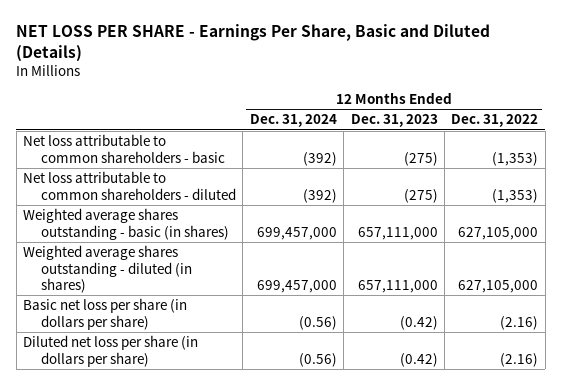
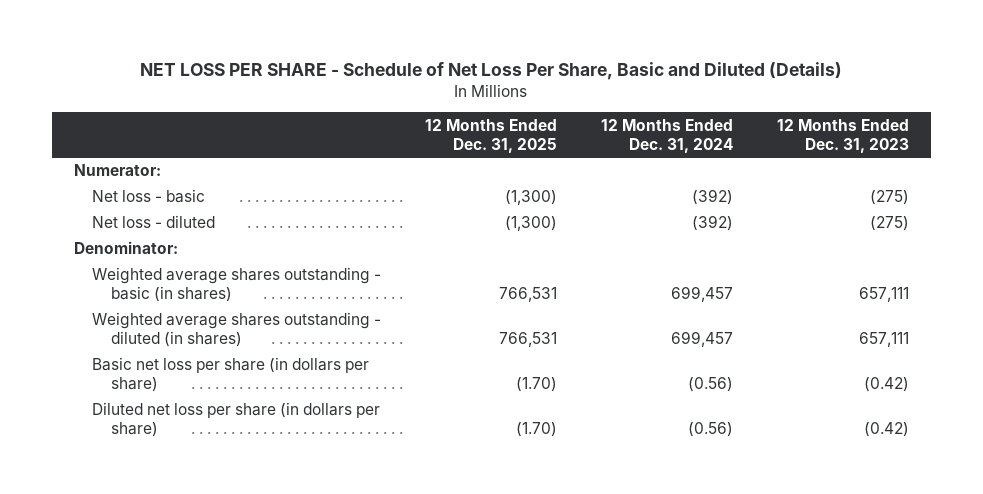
- NET LOSS PER SHARE - Earnings Per Share, Basic and Diluted (Details)
+ NET LOSS PER SHARE - Schedule of Net Loss Per Share, Basic and Diluted (Details)
- | 12 Months Ended Dec. 31, 2024 | 12 Months Ended Dec. 31, 2023 | 12 Months Ended Dec. 31, 2022
+ | 12 Months Ended Dec. 31, 2025 | 12 Months Ended Dec. 31, 2024 | 12 Months Ended Dec. 31, 2023
- Net loss attributable to common shareholders - basic | (392) | (275) | (1,353)
- Net loss attributable to common shareholders - diluted | (392) | (275) | (1,353)
- Weighted average shares outstanding - basic (in shares) | 699,457,000 | 657,111,000 | 627,105,000
- Weighted average shares outstanding - diluted (in shares) | 699,457,000 | 657,111,000 | 627,105,000
+ Numerator:
+ Net loss - basic | (1,300) | (392) | (275)
+ Net loss - diluted | (1,300) | (392) | (275)
+ Denominator:
+ Weighted average shares outstanding - basic (in shares) | 766,531 | 699,457 | 657,111
+ Weighted average shares outstanding - diluted (in shares) | 766,531 | 699,457 | 657,111

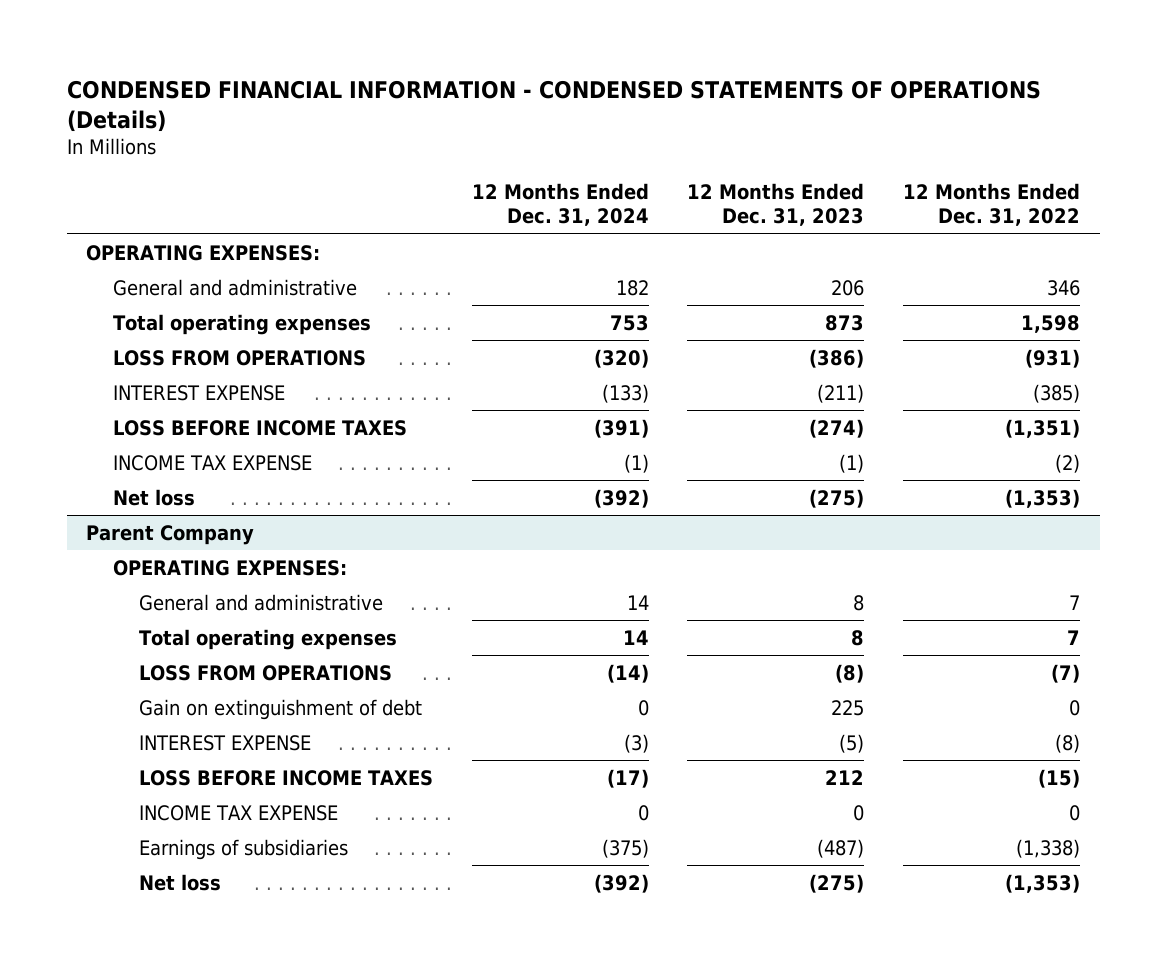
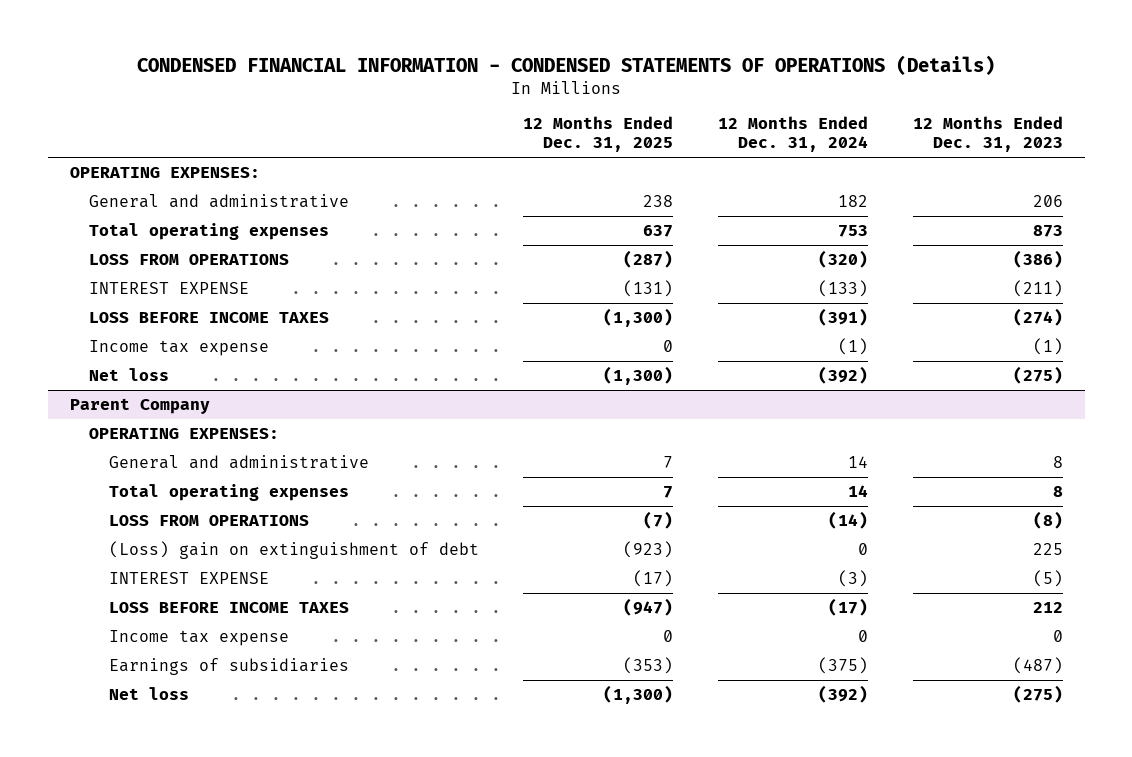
- | 12 Months Ended Dec. 31, 2024 | 12 Months Ended Dec. 31, 2023 | 12 Months Ended Dec. 31, 2022
+ | 12 Months Ended Dec. 31, 2025 | 12 Months Ended Dec. 31, 2024 | 12 Months Ended Dec. 31, 2023
- INCOME TAX EXPENSE | (1) | (1) | (2)
+ Income tax expense | 0 | (1) | (1)
@ Parent Company
- Gain on extinguishment of debt | 0 | 225 | 0
+ (Loss) gain on extinguishment of debt | (923) | 0 | 225
- INCOME TAX EXPENSE | 0 | 0 | 0
+ Income tax expense | 0 | 0 | 0

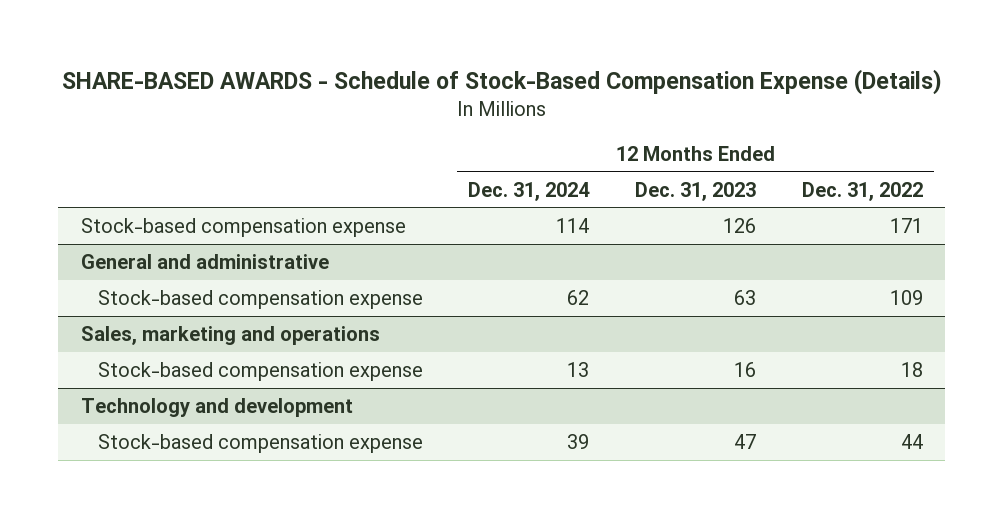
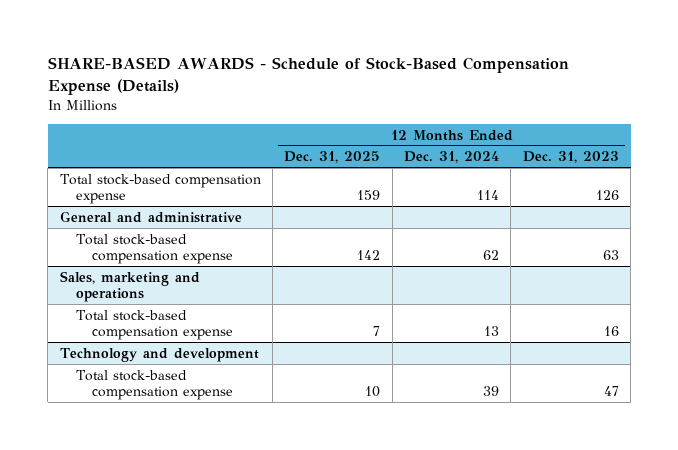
- | 12 Months Ended Dec. 31, 2024 | 12 Months Ended Dec. 31, 2023 | 12 Months Ended Dec. 31, 2022
+ | 12 Months Ended Dec. 31, 2025 | 12 Months Ended Dec. 31, 2024 | 12 Months Ended Dec. 31, 2023
- Stock-based compensation expense | 114 | 126 | 171
+ Total stock-based compensation expense | 159 | 114 | 126
@ General and administrative
- Stock-based compensation expense | 62 | 63 | 109
+ Total stock-based compensation expense | 142 | 62 | 63
@ Sales, marketing and operations
- Stock-based compensation expense | 13 | 16 | 18
+ Total stock-based compensation expense | 7 | 13 | 16
@ Technology and development
- Stock-based compensation expense | 39 | 47 | 44
+ Total stock-based compensation expense | 10 | 39 | 47

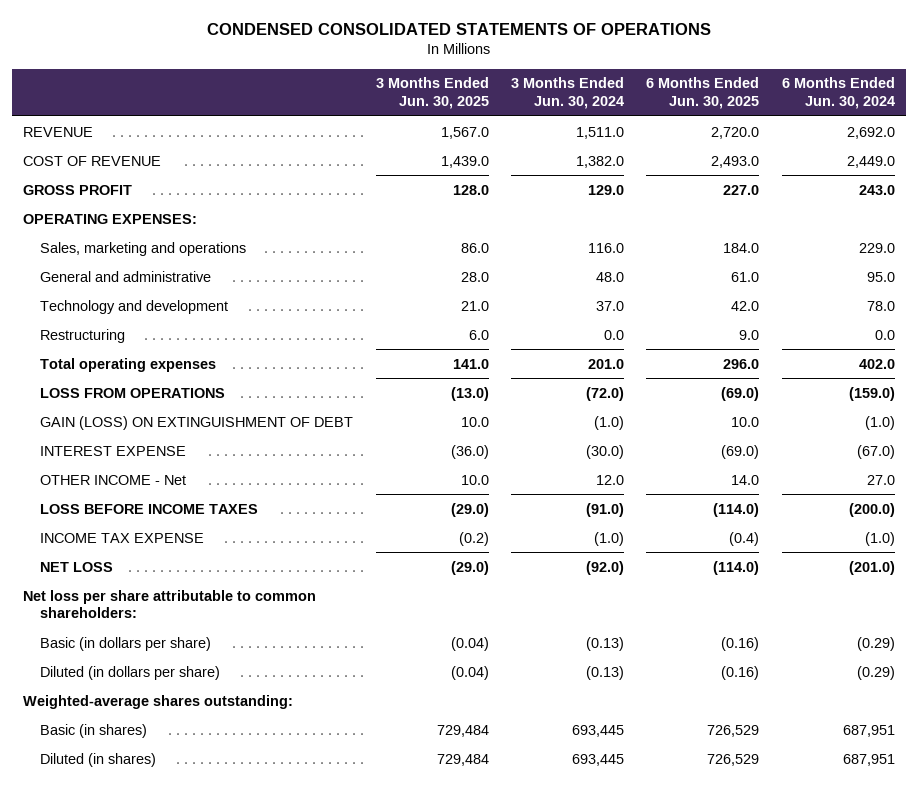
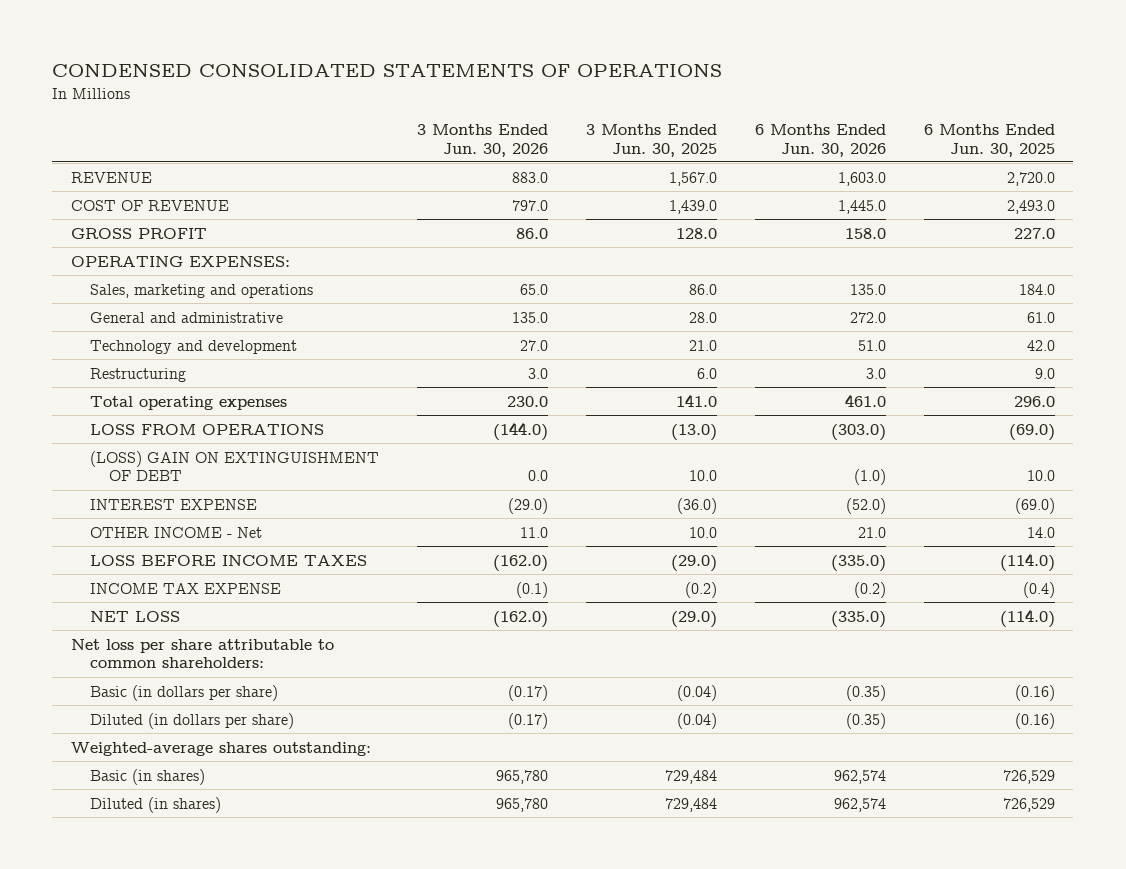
- | 3 Months Ended Jun. 30, 2025 | 3 Months Ended Jun. 30, 2024 | 6 Months Ended Jun. 30, 2025 | 6 Months Ended Jun. 30, 2024
+ | 3 Months Ended Jun. 30, 2026 | 3 Months Ended Jun. 30, 2025 | 6 Months Ended Jun. 30, 2026 | 6 Months Ended Jun. 30, 2025
- GAIN (LOSS) ON EXTINGUISHMENT OF DEBT | 10.0 | (1.0) | 10.0 | (1.0)
+ (LOSS) GAIN ON EXTINGUISHMENT OF DEBT | 0.0 | 10.0 | (1.0) | 10.0

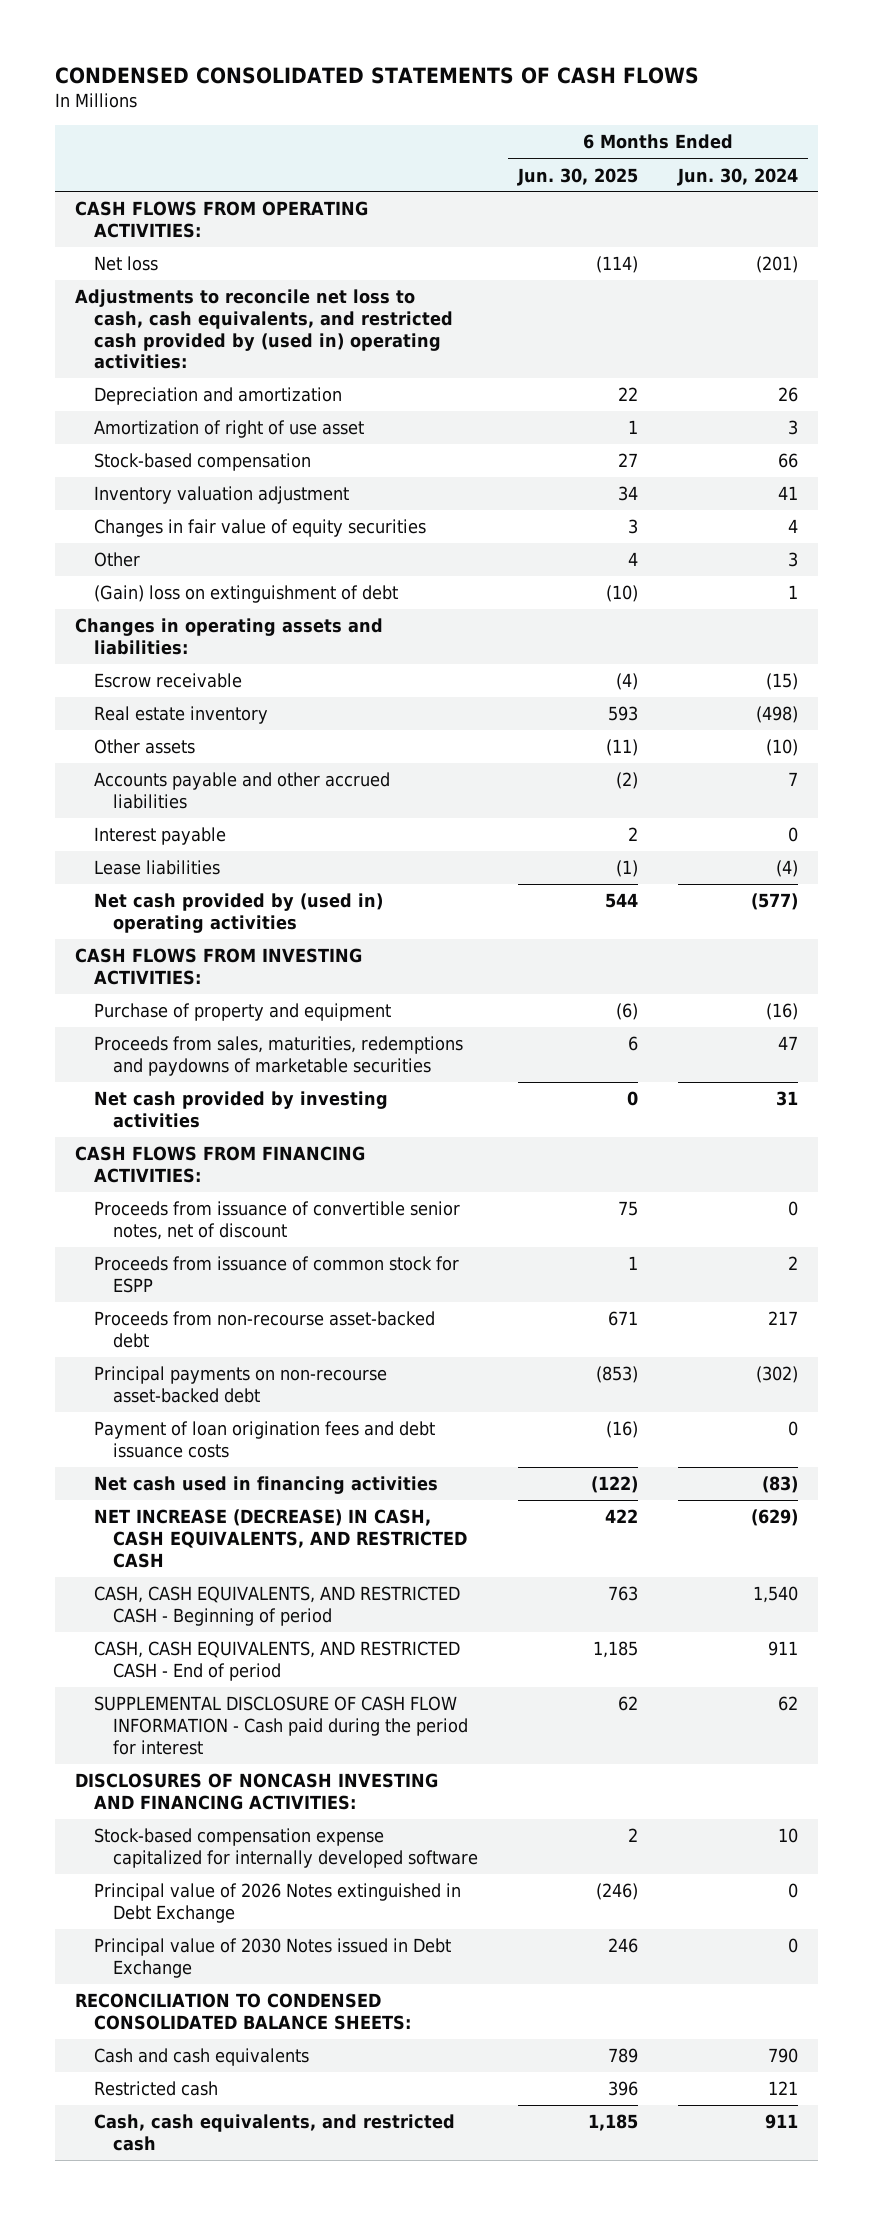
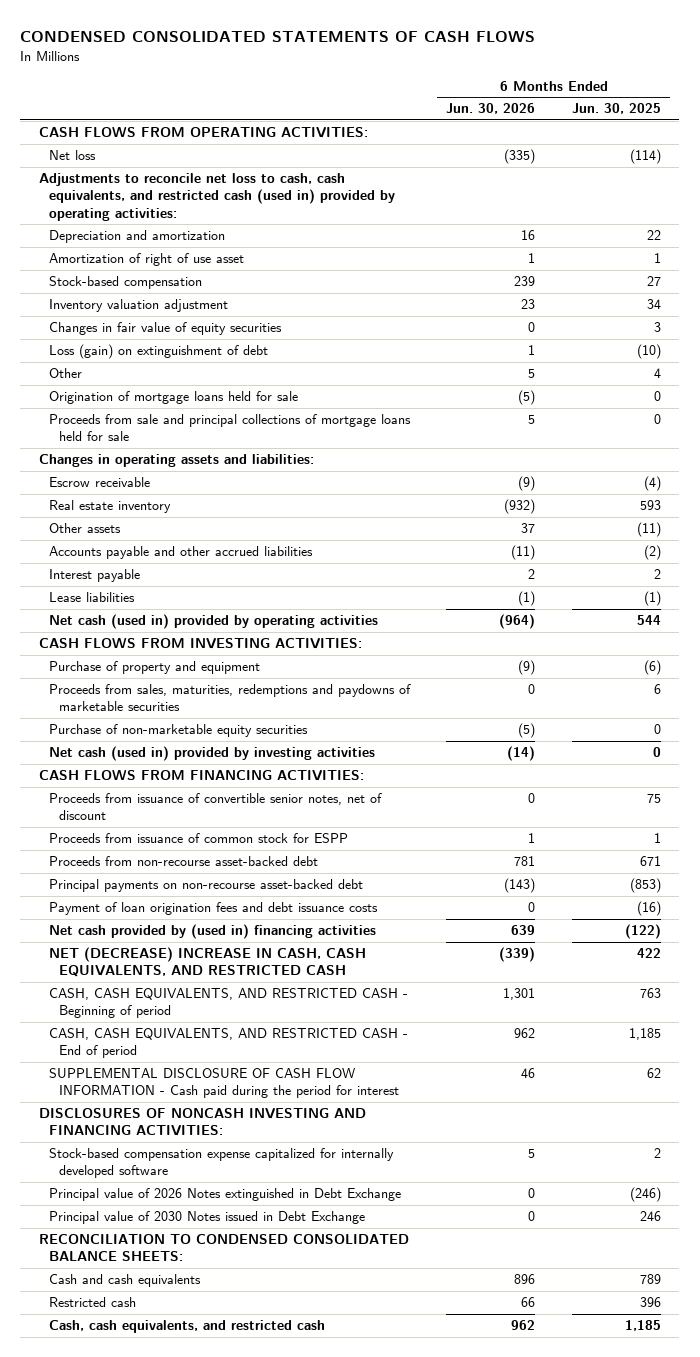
- | 6 Months Ended Jun. 30, 2025 | 6 Months Ended Jun. 30, 2024
+ | 6 Months Ended Jun. 30, 2026 | 6 Months Ended Jun. 30, 2025
- Adjustments to reconcile net loss to cash, cash equivalents, and restricted cash provided by (used in) operating activities:
+ Adjustments to reconcile net loss to cash, cash equivalents, and restricted cash (used in) provided by operating activities:
+ Loss (gain) on extinguishment of debt | 1 | (10)
- (Gain) loss on extinguishment of debt | (10) | 1
+ Origination of mortgage loans held for sale | (5) | 0
+ Proceeds from sale and principal collections of mortgage loans held for sale | 5 | 0
- Net cash provided by (used in) operating activities | 544 | (577)
+ Net cash (used in) provided by operating activities | (964) | 544
- Net cash provided by investing activities | 0 | 31
+ Purchase of non-marketable equity securities | (5) | 0
+ Net cash (used in) provided by investing activities | (14) | 0
- Net cash used in financing activities | (122) | (83)
- NET INCREASE (DECREASE) IN CASH, CASH EQUIVALENTS, AND RESTRICTED CASH | 422 | (629)
+ Net cash provided by (used in) financing activities | 639 | (122)
+ NET (DECREASE) INCREASE IN CASH, CASH EQUIVALENTS, AND RESTRICTED CASH | (339) | 422

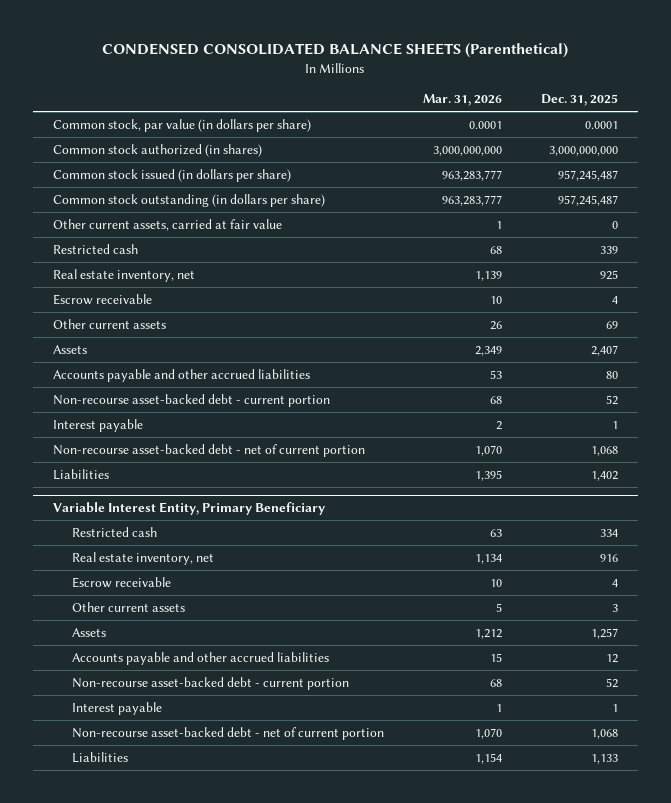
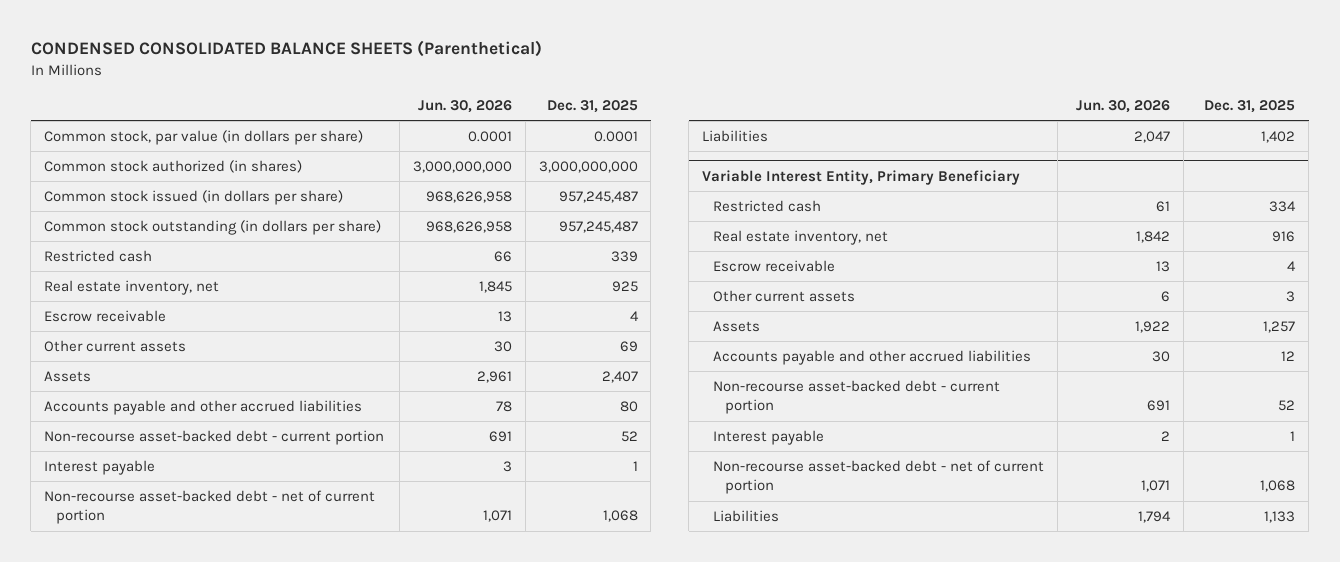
- | Mar. 31, 2026 | Dec. 31, 2025
+ | Jun. 30, 2026 | Dec. 31, 2025
- Other current assets, carried at fair value | 1 | 0

